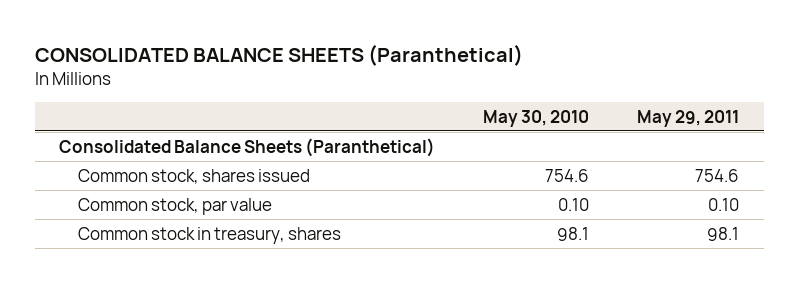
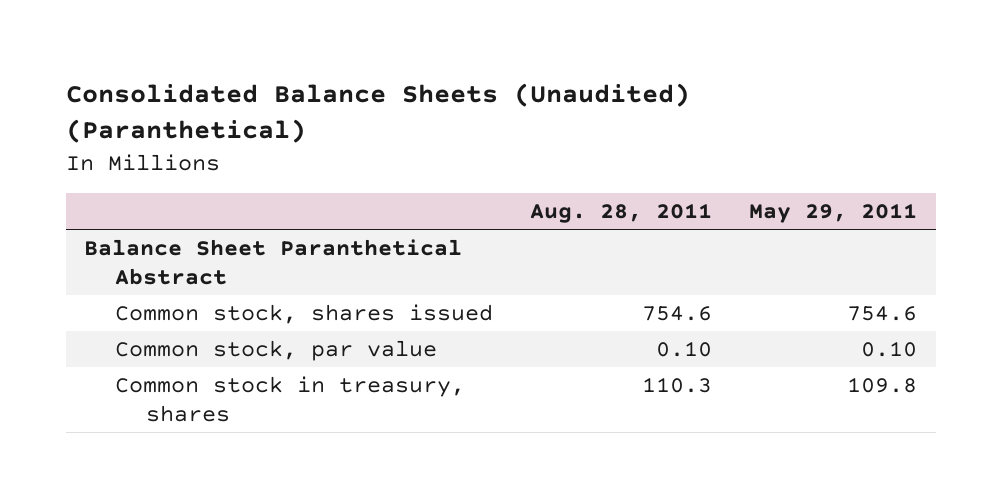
- CONSOLIDATED BALANCE SHEETS (Paranthetical)
+ Consolidated Balance Sheets (Unaudited) (Paranthetical)
- | May 30, 2010 | May 29, 2011
+ | Aug. 28, 2011 | May 29, 2011
- Consolidated Balance Sheets (Paranthetical)
+ Balance Sheet Paranthetical Abstract
- Common stock in treasury, shares | 98.1 | 98.1
+ Common stock in treasury, shares | 110.3 | 109.8

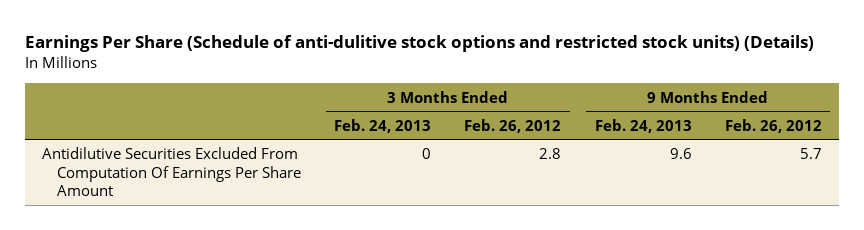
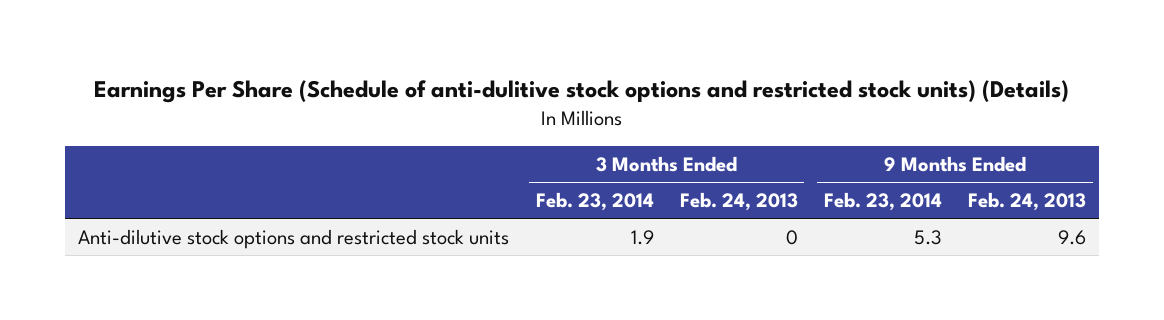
- | 3 Months Ended Feb. 24, 2013 | 3 Months Ended Feb. 26, 2012 | 9 Months Ended Feb. 24, 2013 | 9 Months Ended Feb. 26, 2012
+ | 3 Months Ended Feb. 23, 2014 | 3 Months Ended Feb. 24, 2013 | 9 Months Ended Feb. 23, 2014 | 9 Months Ended Feb. 24, 2013
- Antidilutive Securities Excluded From Computation Of Earnings Per Share Amount | 0 | 2.8 | 9.6 | 5.7
+ Anti-dilutive stock options and restricted stock units | 1.9 | 0 | 5.3 | 9.6

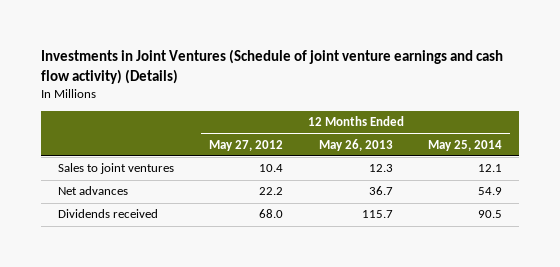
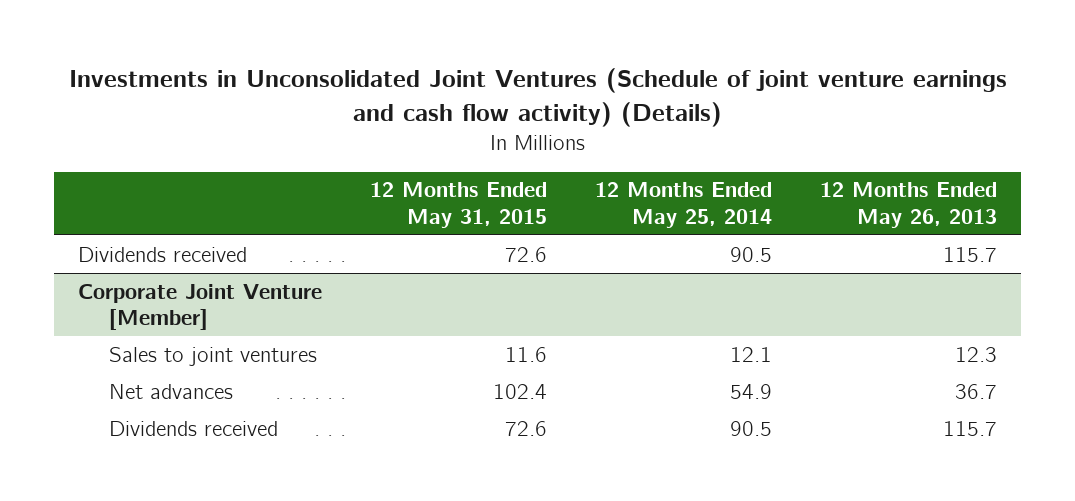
- Investments in Joint Ventures (Schedule of joint venture earnings and cash flow activity) (Details)
+ Investments in Unconsolidated Joint Ventures (Schedule of joint venture earnings and cash flow activity) (Details)
- | 12 Months Ended May 27, 2012 | 12 Months Ended May 26, 2013 | 12 Months Ended May 25, 2014
+ | 12 Months Ended May 31, 2015 | 12 Months Ended May 25, 2014 | 12 Months Ended May 26, 2013
+ Dividends received | 72.6 | 90.5 | 115.7
+ Corporate Joint Venture [Member]

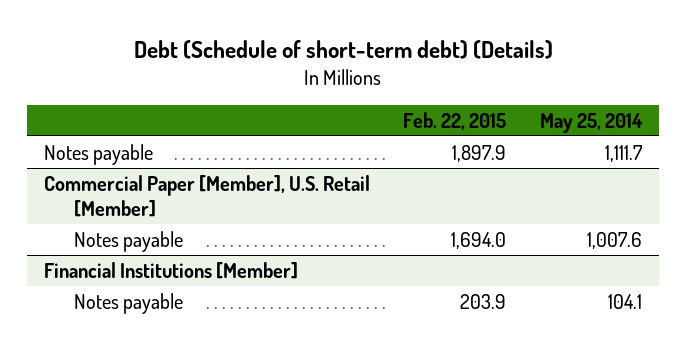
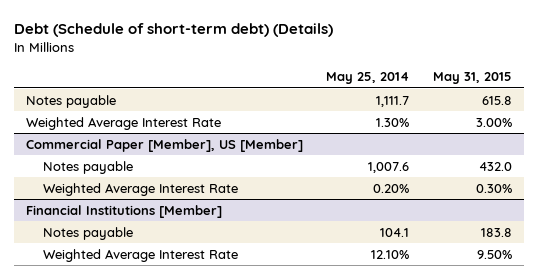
- | Feb. 22, 2015 | May 25, 2014
+ | May 25, 2014 | May 31, 2015
- Commercial Paper [Member], U.S. Retail [Member]
+ Weighted Average Interest Rate | 1.30% | 3.00%
+ Commercial Paper [Member], US [Member]
+ Weighted Average Interest Rate | 0.20% | 0.30%
@ Financial Institutions [Member]
+ Weighted Average Interest Rate | 12.10% | 9.50%

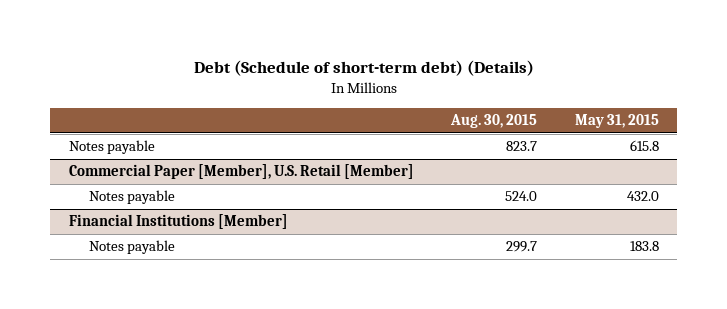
- | May 25, 2014 | May 31, 2015
+ | Aug. 30, 2015 | May 31, 2015
- Weighted Average Interest Rate | 1.30% | 3.00%
- Commercial Paper [Member], US [Member]
+ Commercial Paper [Member], U.S. Retail [Member]
- Weighted Average Interest Rate | 0.20% | 0.30%
@ Financial Institutions [Member]
- Weighted Average Interest Rate | 12.10% | 9.50%

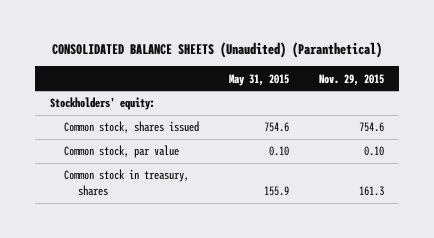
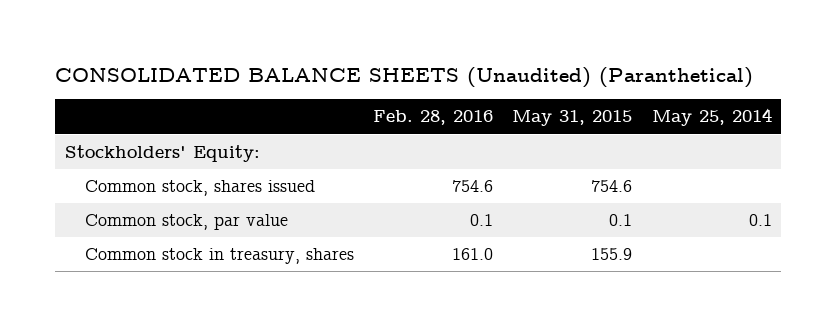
- | May 31, 2015 | Nov. 29, 2015
+ | Feb. 28, 2016 | May 31, 2015 | May 25, 2014
- Stockholders' equity:
+ Stockholders' Equity:
- Common stock, par value | 0.10 | 0.10
+ Common stock, par value | 0.1 | 0.1 | 0.1

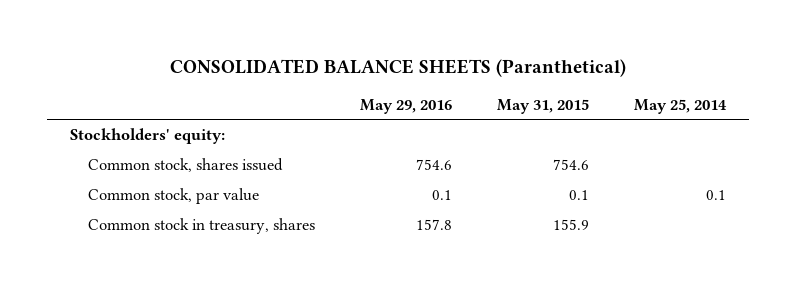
- CONSOLIDATED BALANCE SHEETS (Unaudited) (Paranthetical)
+ CONSOLIDATED BALANCE SHEETS (Paranthetical)
- | Feb. 28, 2016 | May 31, 2015 | May 25, 2014
+ | May 29, 2016 | May 31, 2015 | May 25, 2014
- Stockholders' Equity:
+ Stockholders' equity:

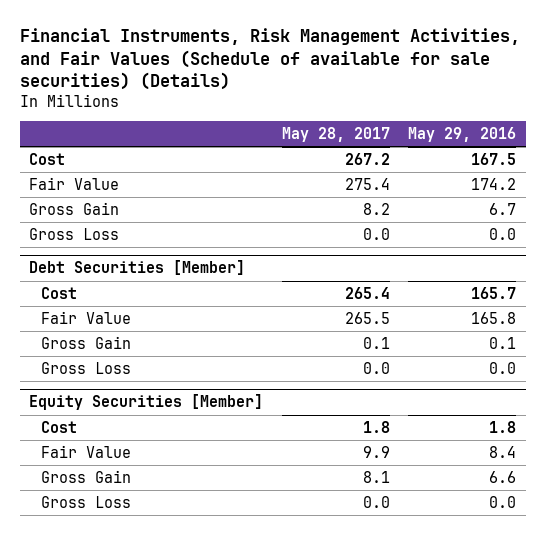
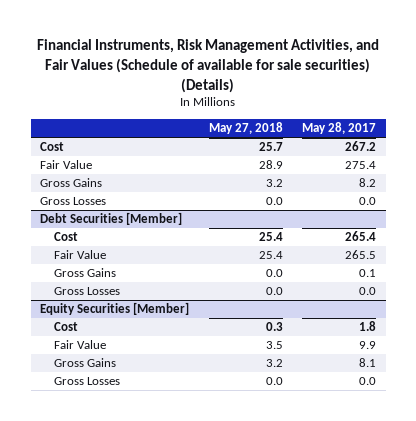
- | May 28, 2017 | May 29, 2016
+ | May 27, 2018 | May 28, 2017
- Gross Gain | 8.2 | 6.7
- Gross Loss | 0.0 | 0.0
+ Gross Gains | 3.2 | 8.2
+ Gross Losses | 0.0 | 0.0
@ Debt Securities [Member]
- Gross Gain | 0.1 | 0.1
- Gross Loss | 0.0 | 0.0
+ Gross Gains | 0.0 | 0.1
+ Gross Losses | 0.0 | 0.0
@ Equity Securities [Member]
- Gross Gain | 8.1 | 6.6
- Gross Loss | 0.0 | 0.0
+ Gross Gains | 3.2 | 8.1
+ Gross Losses | 0.0 | 0.0

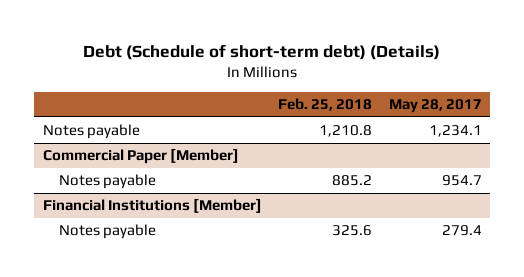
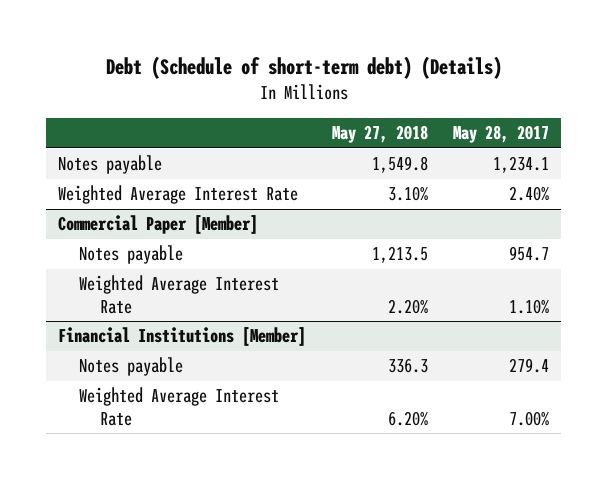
- | Feb. 25, 2018 | May 28, 2017
+ | May 27, 2018 | May 28, 2017
+ Weighted Average Interest Rate | 3.10% | 2.40%
@ Commercial Paper [Member]
+ Weighted Average Interest Rate | 2.20% | 1.10%
@ Financial Institutions [Member]
+ Weighted Average Interest Rate | 6.20% | 7.00%

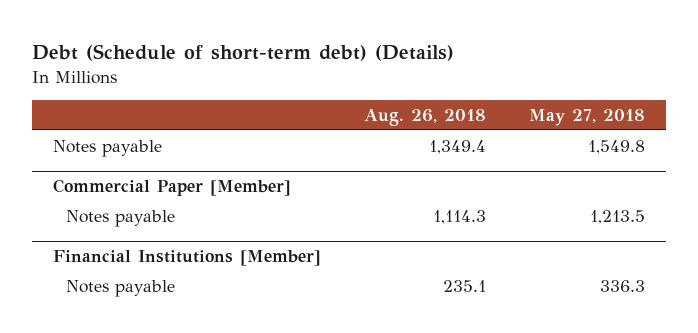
- | May 27, 2018 | May 28, 2017
+ | Aug. 26, 2018 | May 27, 2018
- Weighted Average Interest Rate | 3.10% | 2.40%
@ Commercial Paper [Member]
- Weighted Average Interest Rate | 2.20% | 1.10%
@ Financial Institutions [Member]
- Weighted Average Interest Rate | 6.20% | 7.00%

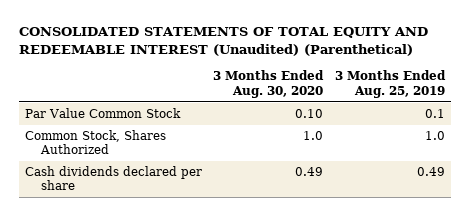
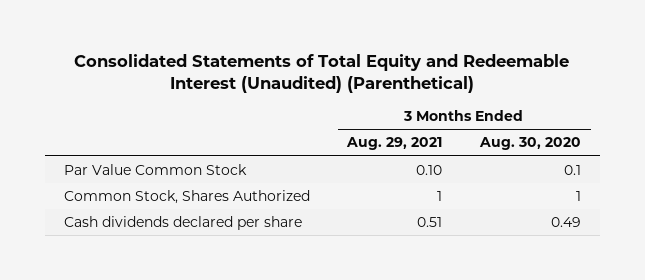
- CONSOLIDATED STATEMENTS OF TOTAL EQUITY AND REDEEMABLE INTEREST (Unaudited) (Parenthetical)
+ Consolidated Statements of Total Equity and Redeemable Interest (Unaudited) (Parenthetical)
- | 3 Months Ended Aug. 30, 2020 | 3 Months Ended Aug. 25, 2019
+ | 3 Months Ended Aug. 29, 2021 | 3 Months Ended Aug. 30, 2020
- Par Value Common Stock | 0.10 | 0.1
- Common Stock, Shares Authorized | 1.0 | 1.0
+ Par Value Common Stock | 0.10 | 0.1
+ Common Stock, Shares Authorized | 1 | 1

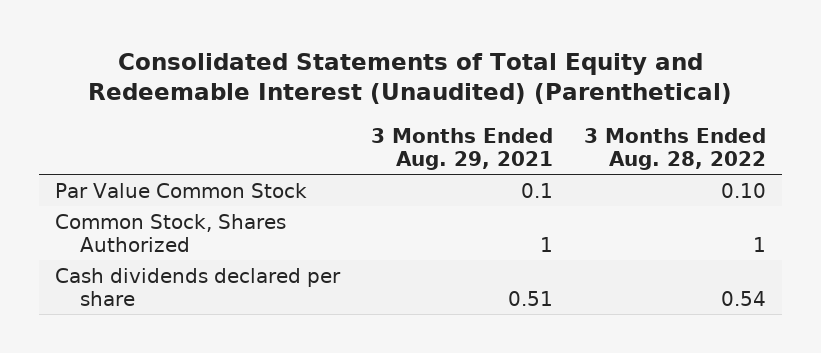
- | 3 Months Ended Aug. 29, 2021 | 3 Months Ended Aug. 30, 2020
+ | 3 Months Ended Aug. 29, 2021 | 3 Months Ended Aug. 28, 2022
- Par Value Common Stock | 0.10 | 0.1
+ Par Value Common Stock | 0.1 | 0.10

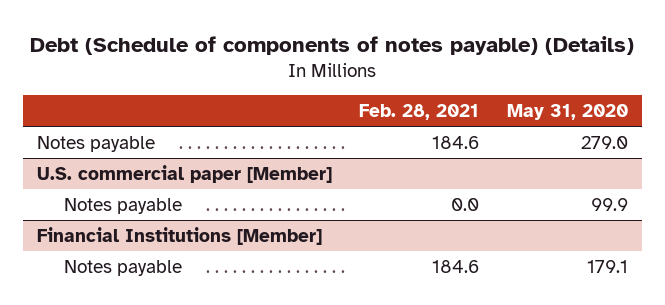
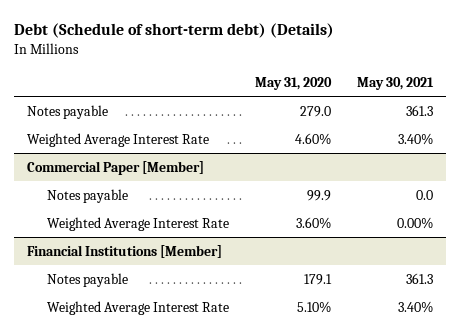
- Debt (Schedule of components of notes payable) (Details)
+ Debt (Schedule of short-term debt) (Details)
- | Feb. 28, 2021 | May 31, 2020
+ | May 31, 2020 | May 30, 2021
- U.S. commercial paper [Member]
+ Weighted Average Interest Rate | 4.60% | 3.40%
+ Commercial Paper [Member]
+ Weighted Average Interest Rate | 3.60% | 0.00%
@ Financial Institutions [Member]
+ Weighted Average Interest Rate | 5.10% | 3.40%

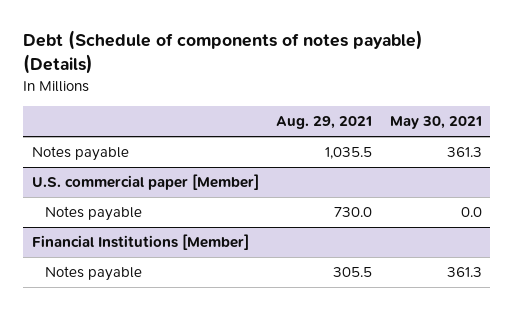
- Debt (Schedule of short-term debt) (Details)
+ Debt (Schedule of components of notes payable) (Details)
- | May 31, 2020 | May 30, 2021
+ | Aug. 29, 2021 | May 30, 2021
- Weighted Average Interest Rate | 4.60% | 3.40%
- Commercial Paper [Member]
+ U.S. commercial paper [Member]
- Weighted Average Interest Rate | 3.60% | 0.00%
@ Financial Institutions [Member]
- Weighted Average Interest Rate | 5.10% | 3.40%

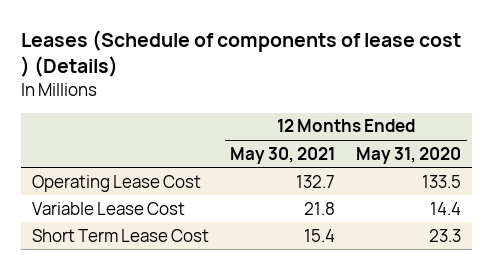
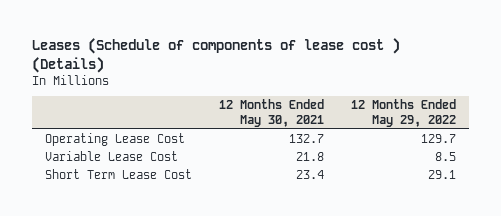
- | 12 Months Ended May 30, 2021 | 12 Months Ended May 31, 2020
+ | 12 Months Ended May 30, 2021 | 12 Months Ended May 29, 2022
- Short Term Lease Cost | 15.4 | 23.3
+ Short Term Lease Cost | 23.4 | 29.1

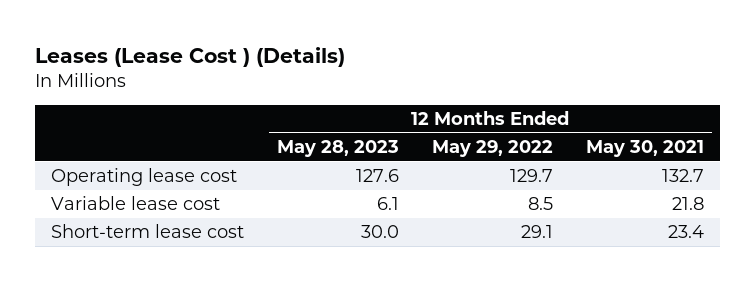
- Leases (Schedule of components of lease cost ) (Details)
+ Leases (Lease Cost ) (Details)
- | 12 Months Ended May 30, 2021 | 12 Months Ended May 29, 2022
+ | 12 Months Ended May 28, 2023 | 12 Months Ended May 29, 2022 | 12 Months Ended May 30, 2021
- Operating Lease Cost | 132.7 | 129.7
- Variable Lease Cost | 21.8 | 8.5
- Short Term Lease Cost | 23.4 | 29.1
+ Operating lease cost | 127.6 | 129.7 | 132.7
+ Variable lease cost | 6.1 | 8.5 | 21.8
+ Short-term lease cost | 30.0 | 29.1 | 23.4

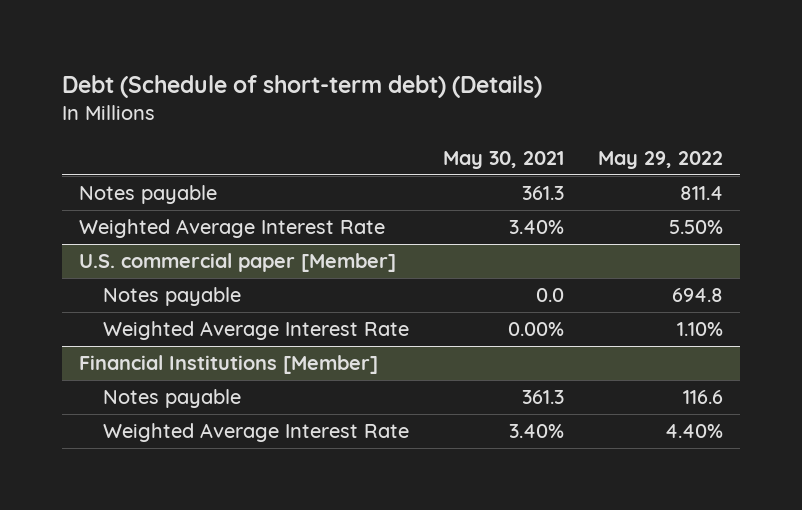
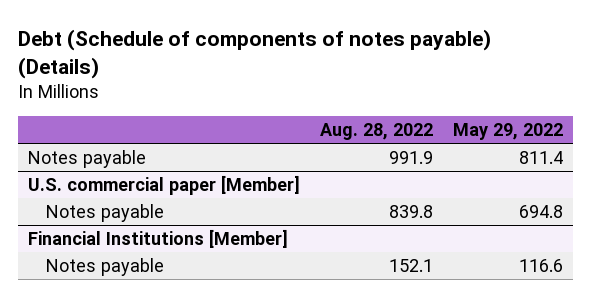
- Debt (Schedule of short-term debt) (Details)
+ Debt (Schedule of components of notes payable) (Details)
- | May 30, 2021 | May 29, 2022
+ | Aug. 28, 2022 | May 29, 2022
- Weighted Average Interest Rate | 3.40% | 5.50%
@ U.S. commercial paper [Member]
- Weighted Average Interest Rate | 0.00% | 1.10%
@ Financial Institutions [Member]
- Weighted Average Interest Rate | 3.40% | 4.40%

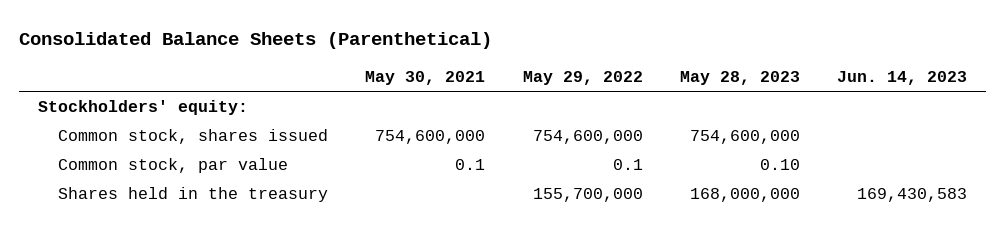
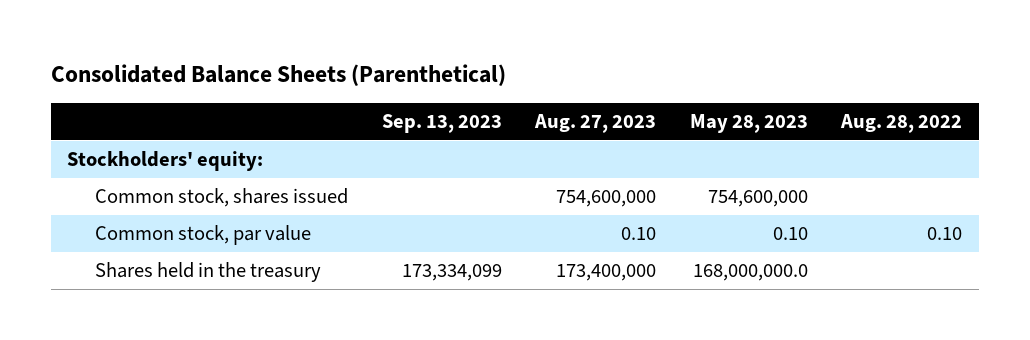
- | May 30, 2021 | May 29, 2022 | May 28, 2023 | Jun. 14, 2023
+ | Sep. 13, 2023 | Aug. 27, 2023 | May 28, 2023 | Aug. 28, 2022
- Shares held in the treasury | | 155,700,000 | 168,000,000 | 169,430,583
+ Shares held in the treasury | 173,334,099 | 173,400,000 | 168,000,000.0 |

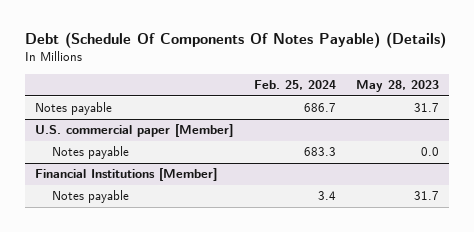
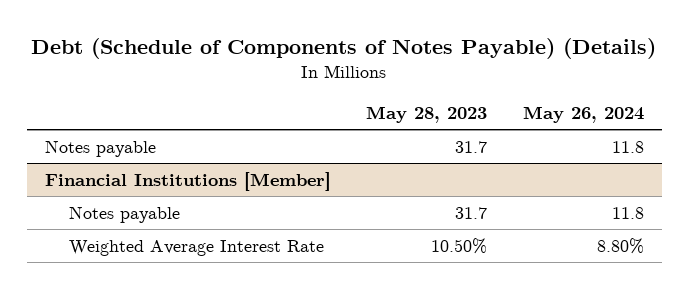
- Debt (Schedule Of Components Of Notes Payable) (Details)
+ Debt (Schedule of Components of Notes Payable) (Details)
- | Feb. 25, 2024 | May 28, 2023
+ | May 28, 2023 | May 26, 2024
- U.S. commercial paper [Member]
- Notes payable | 683.3 | 0.0
@ Financial Institutions [Member]
+ Weighted Average Interest Rate | 10.50% | 8.80%

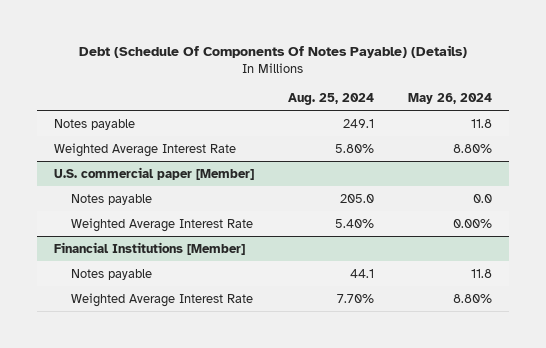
- Debt (Schedule of Components of Notes Payable) (Details)
+ Debt (Schedule Of Components Of Notes Payable) (Details)
- | May 28, 2023 | May 26, 2024
+ | Aug. 25, 2024 | May 26, 2024
+ Weighted Average Interest Rate | 5.80% | 8.80%
+ U.S. commercial paper [Member]
+ Notes payable | 205.0 | 0.0
+ Weighted Average Interest Rate | 5.40% | 0.00%

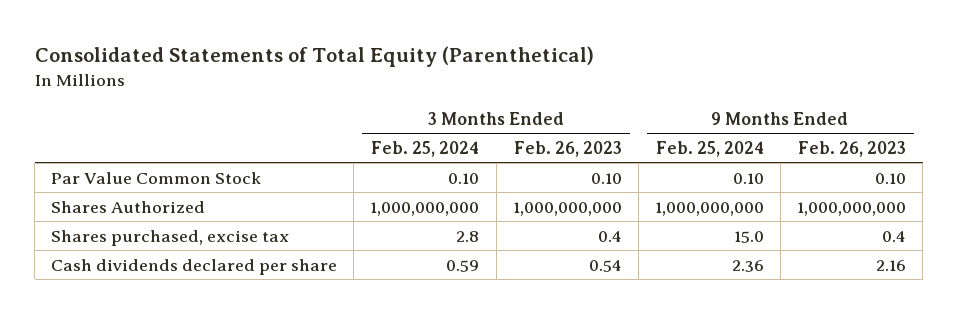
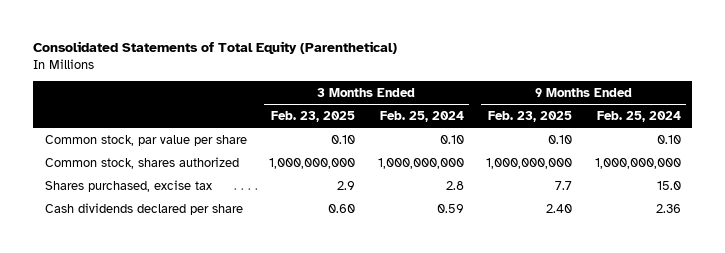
- | 3 Months Ended Feb. 25, 2024 | 3 Months Ended Feb. 26, 2023 | 9 Months Ended Feb. 25, 2024 | 9 Months Ended Feb. 26, 2023
+ | 3 Months Ended Feb. 23, 2025 | 3 Months Ended Feb. 25, 2024 | 9 Months Ended Feb. 23, 2025 | 9 Months Ended Feb. 25, 2024
- Par Value Common Stock | 0.10 | 0.10 | 0.10 | 0.10
- Shares Authorized | 1,000,000,000 | 1,000,000,000 | 1,000,000,000 | 1,000,000,000
+ Common stock, par value per share | 0.10 | 0.10 | 0.10 | 0.10
+ Common stock, shares authorized | 1,000,000,000 | 1,000,000,000 | 1,000,000,000 | 1,000,000,000

